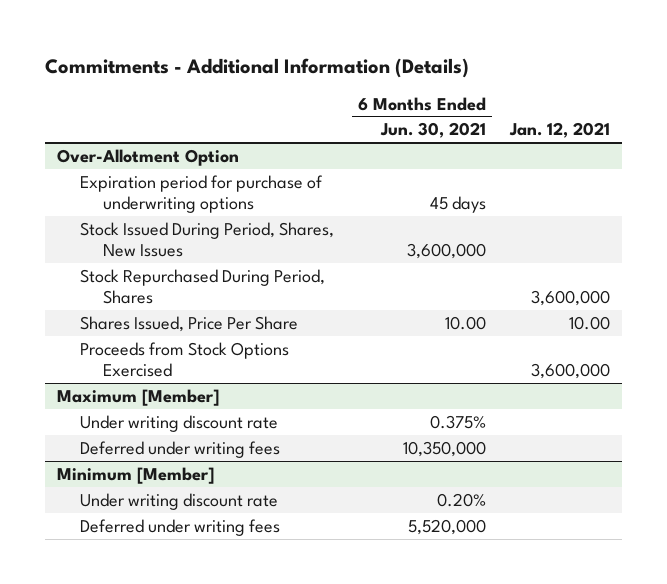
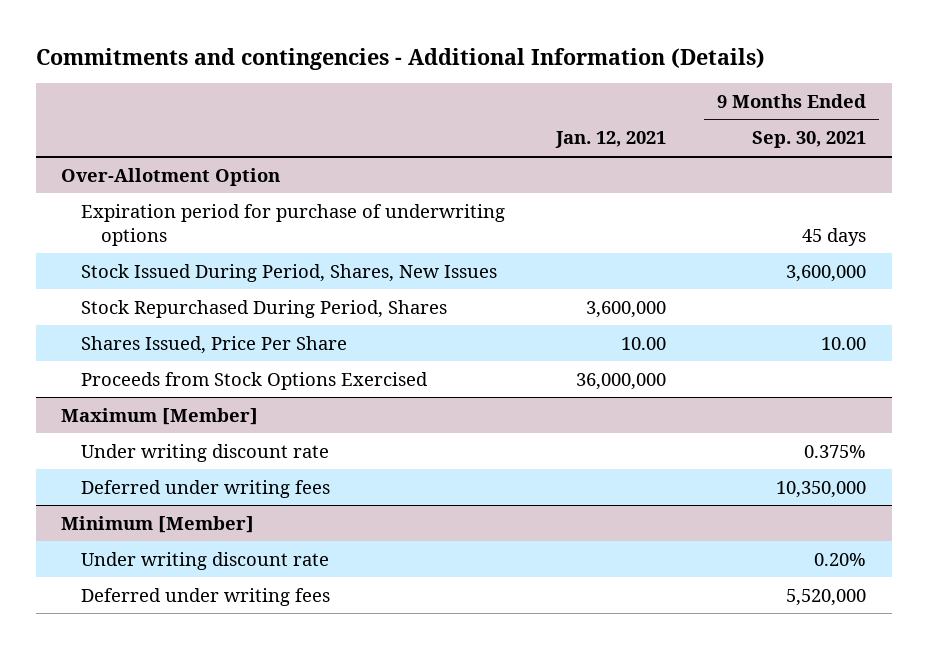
- Commitments - Additional Information (Details)
+ Commitments and contingencies - Additional Information (Details)
- | 6 Months Ended Jun. 30, 2021 | Jan. 12, 2021
+ | Jan. 12, 2021 | 9 Months Ended Sep. 30, 2021
@ Over-Allotment Option
- Proceeds from Stock Options Exercised | | 3,600,000
+ Proceeds from Stock Options Exercised | 36,000,000 |

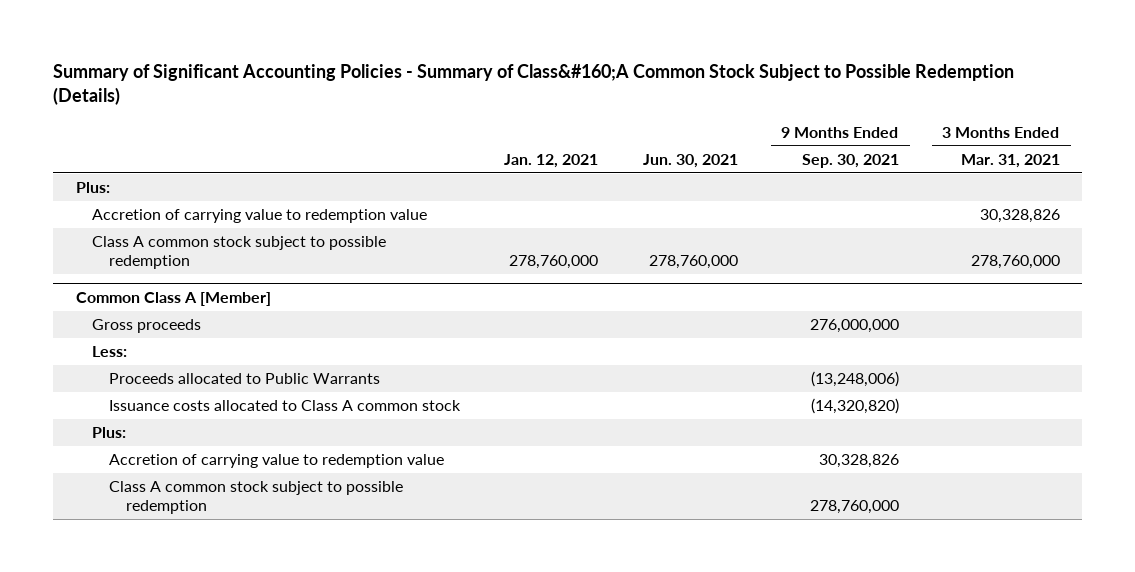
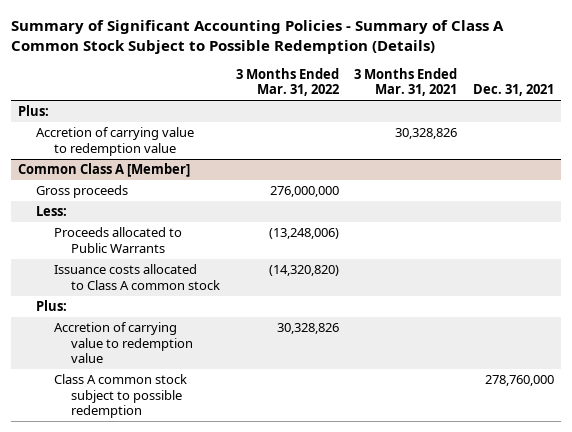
- Summary of Significant Accounting Policies - Summary of Class&#160;A Common Stock Subject to Possible Redemption (Details)
+ Summary of Significant Accounting Policies - Summary of Class A Common Stock Subject to Possible Redemption (Details)
- | Jan. 12, 2021 | Jun. 30, 2021 | 9 Months Ended Sep. 30, 2021 | 3 Months Ended Mar. 31, 2021
+ | 3 Months Ended Mar. 31, 2022 | 3 Months Ended Mar. 31, 2021 | Dec. 31, 2021
- Class A common stock subject to possible redemption | 278,760,000 | 278,760,000 | | 278,760,000

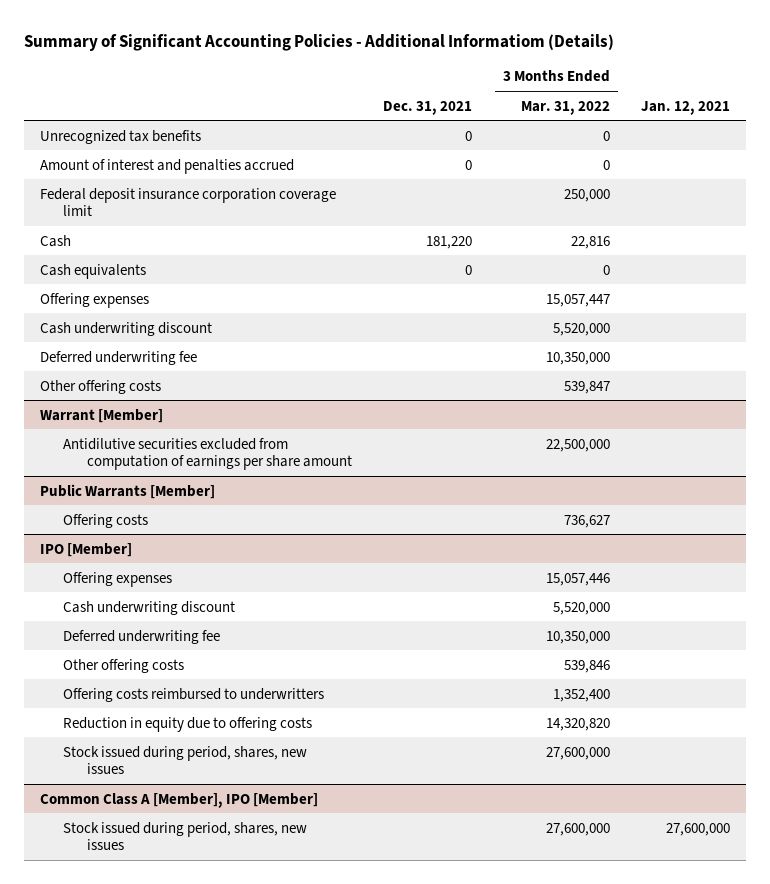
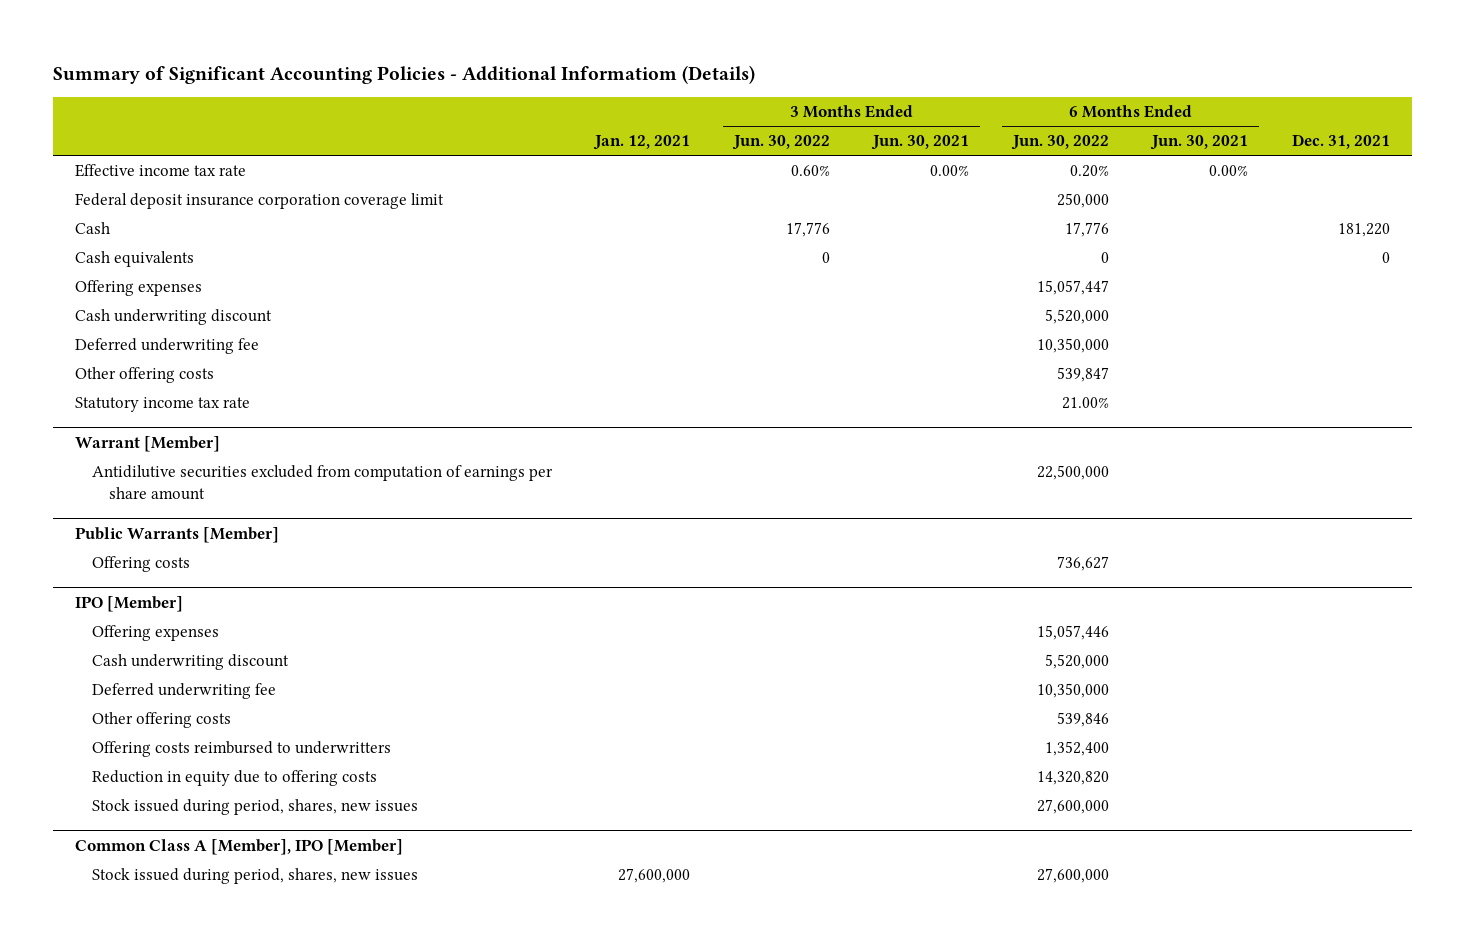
- | Dec. 31, 2021 | 3 Months Ended Mar. 31, 2022 | Jan. 12, 2021
+ | Jan. 12, 2021 | 3 Months Ended Jun. 30, 2022 | 3 Months Ended Jun. 30, 2021 | 6 Months Ended Jun. 30, 2022 | 6 Months Ended Jun. 30, 2021 | Dec. 31, 2021
- Unrecognized tax benefits | 0 | 0 |
- Amount of interest and penalties accrued | 0 | 0 |
+ Effective income tax rate | | 0.60% | 0.00% | 0.20% | 0.00% |
+ Statutory income tax rate | | | | 21.00% | |

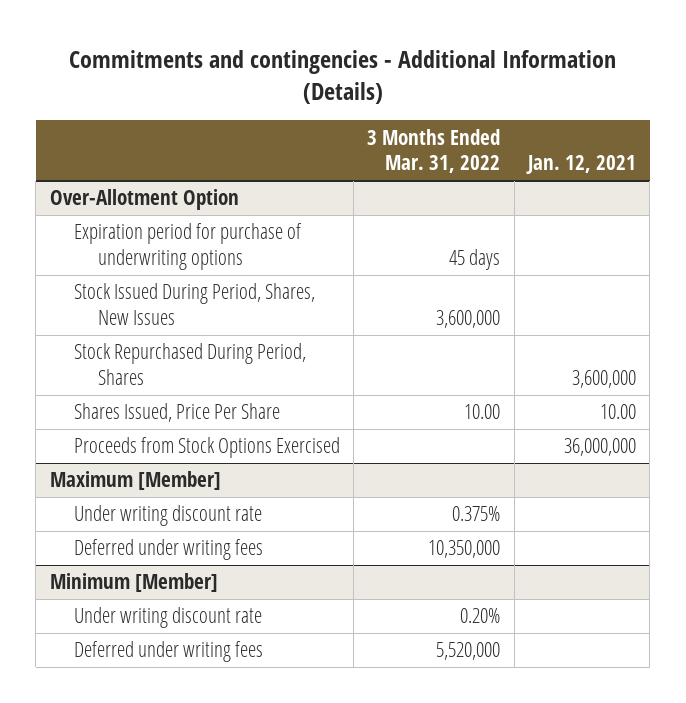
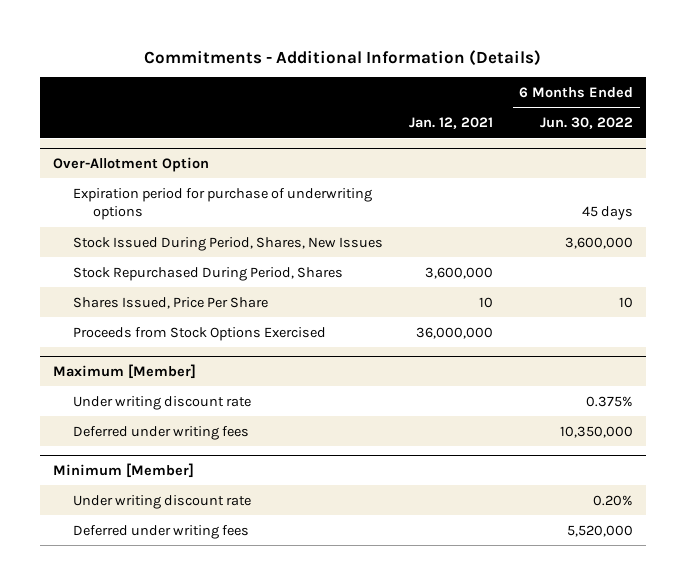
- Commitments and contingencies - Additional Information (Details)
+ Commitments - Additional Information (Details)
- | 3 Months Ended Mar. 31, 2022 | Jan. 12, 2021
+ | Jan. 12, 2021 | 6 Months Ended Jun. 30, 2022
@ Over-Allotment Option
- Shares Issued, Price Per Share | 10.00 | 10.00
+ Shares Issued, Price Per Share | 10 | 10

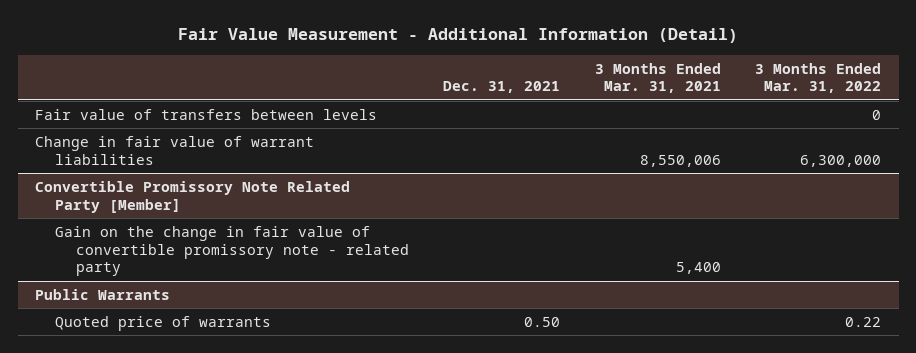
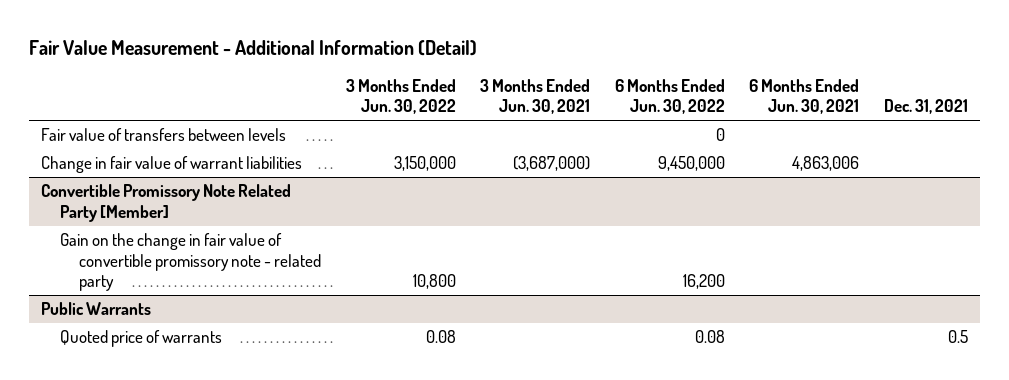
- | Dec. 31, 2021 | 3 Months Ended Mar. 31, 2021 | 3 Months Ended Mar. 31, 2022
+ | 3 Months Ended Jun. 30, 2022 | 3 Months Ended Jun. 30, 2021 | 6 Months Ended Jun. 30, 2022 | 6 Months Ended Jun. 30, 2021 | Dec. 31, 2021
@ Public Warrants
- Quoted price of warrants | 0.50 | | 0.22
+ Quoted price of warrants | 0.08 | | 0.08 | | 0.5

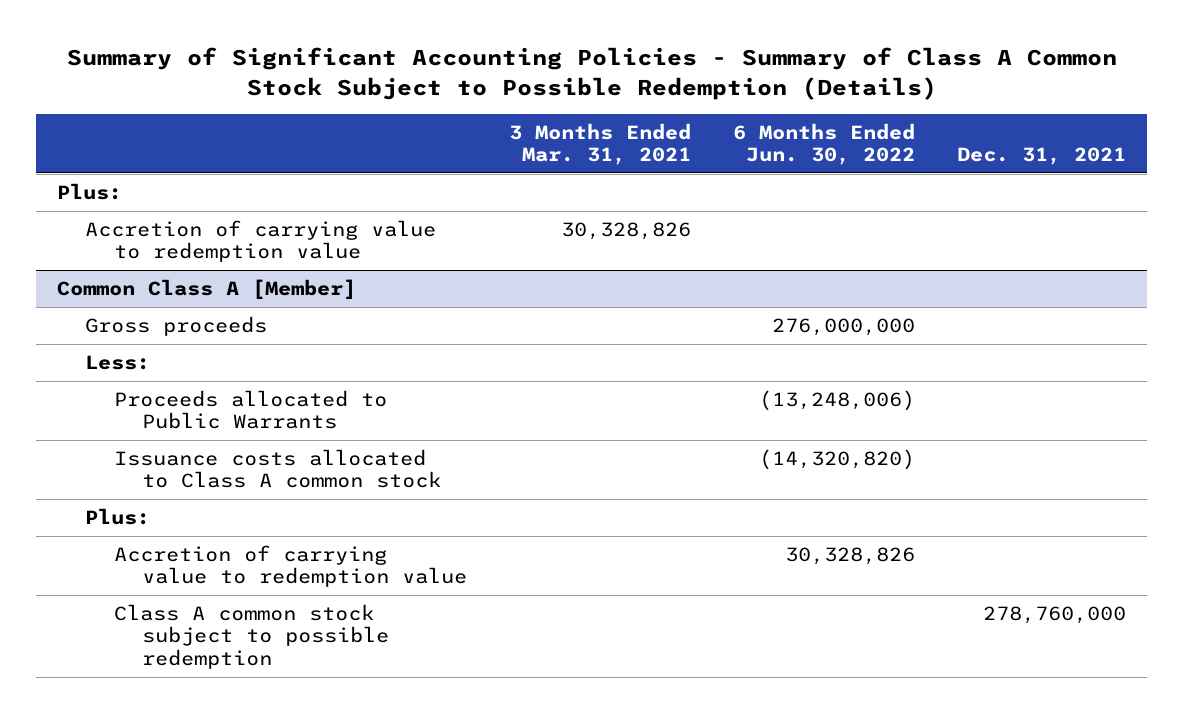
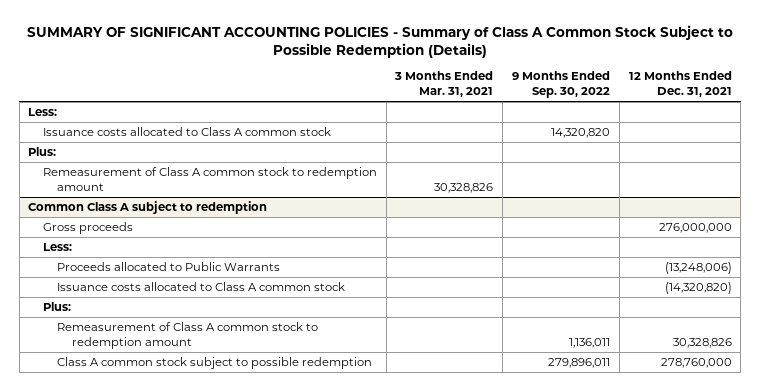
- Summary of Significant Accounting Policies - Summary of Class A Common Stock Subject to Possible Redemption (Details)
+ SUMMARY OF SIGNIFICANT ACCOUNTING POLICIES - Summary of Class A Common Stock Subject to Possible Redemption (Details)
- | 3 Months Ended Mar. 31, 2021 | 6 Months Ended Jun. 30, 2022 | Dec. 31, 2021
+ | 3 Months Ended Mar. 31, 2021 | 9 Months Ended Sep. 30, 2022 | 12 Months Ended Dec. 31, 2021
+ Less:
+ Issuance costs allocated to Class A common stock | | 14,320,820 |
- Accretion of carrying value to redemption value | 30,328,826 | |
- Common Class A [Member]
- Gross proceeds | | 276,000,000 |
- Less:
- Proceeds allocated to Public Warrants | | (13,248,006) |
- Issuance costs allocated to Class A common stock | | (14,320,820) |
- Plus:
- Accretion of carrying value to redemption value | | 30,328,826 |
- Class A common stock subject to possible redemption | | | 278,760,000
+ Remeasurement of Class A common stock to redemption amount | 30,328,826 | |
+ Common Class A subject to redemption
+ Gross proceeds | | | 276,000,000
+ Less:
+ Proceeds allocated to Public Warrants | | | (13,248,006)
+ Issuance costs allocated to Class A common stock | | | (14,320,820)
+ Plus:
+ Remeasurement of Class A common stock to redemption amount | | 1,136,011 | 30,328,826
+ Class A common stock subject to possible redemption | | 279,896,011 | 278,760,000

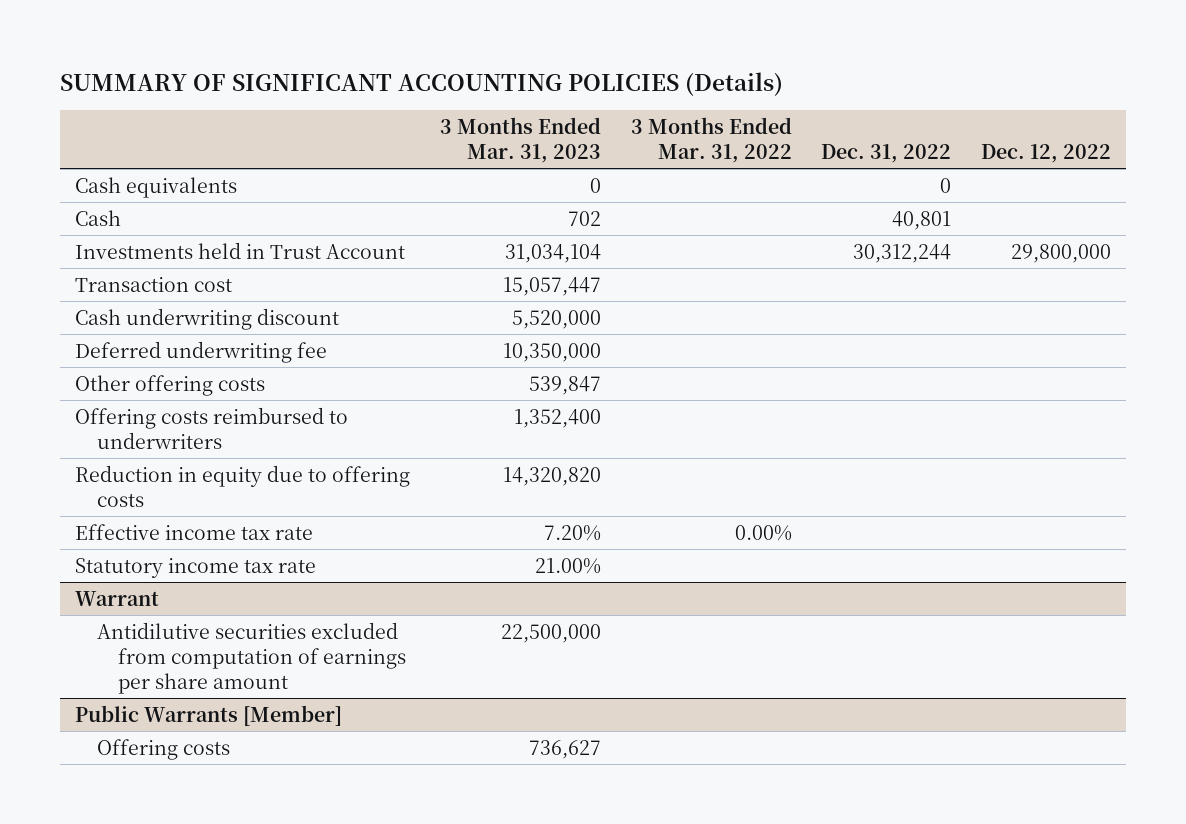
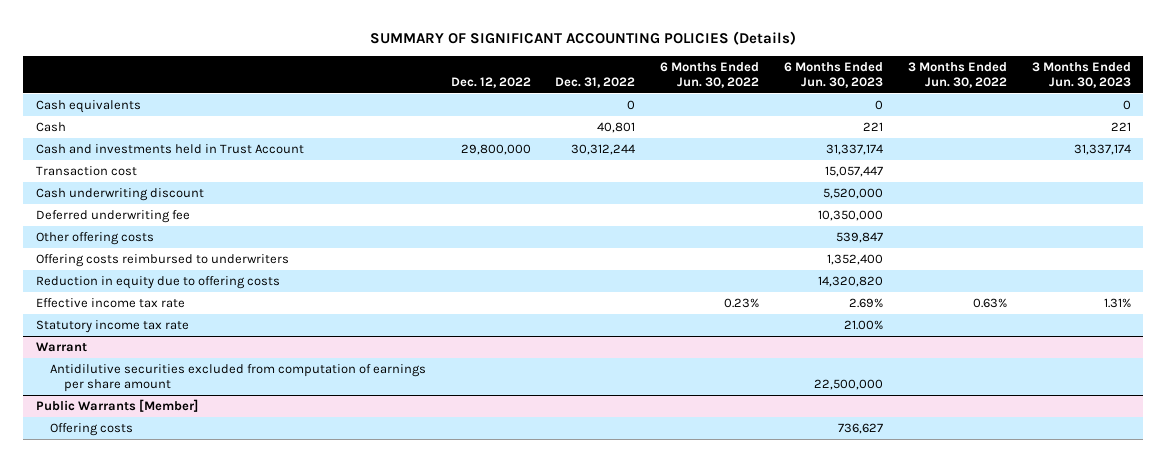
- | 3 Months Ended Mar. 31, 2023 | 3 Months Ended Mar. 31, 2022 | Dec. 31, 2022 | Dec. 12, 2022
+ | Dec. 12, 2022 | Dec. 31, 2022 | 6 Months Ended Jun. 30, 2022 | 6 Months Ended Jun. 30, 2023 | 3 Months Ended Jun. 30, 2022 | 3 Months Ended Jun. 30, 2023
- Investments held in Trust Account | 31,034,104 | | 30,312,244 | 29,800,000
+ Cash and investments held in Trust Account | 29,800,000 | 30,312,244 | | 31,337,174 | | 31,337,174

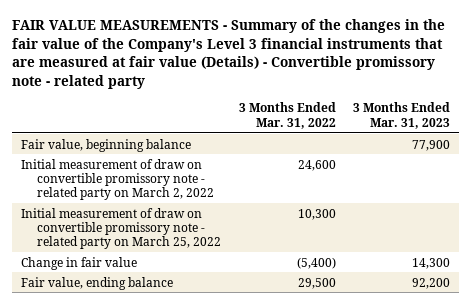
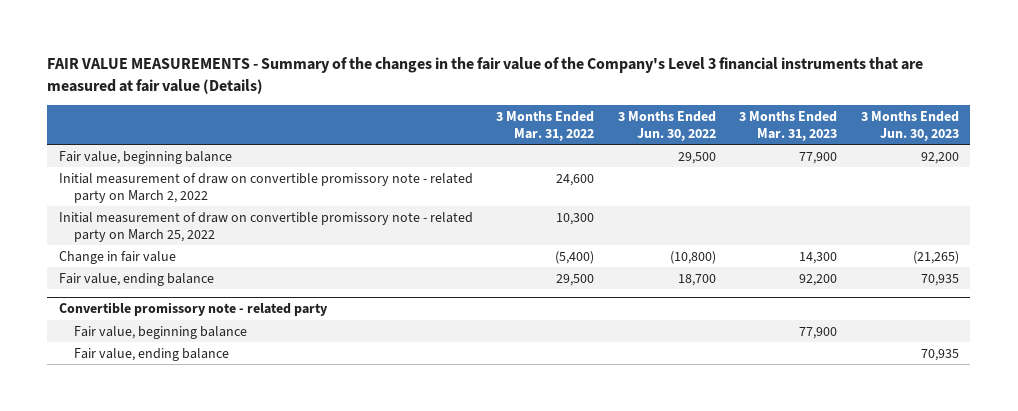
- FAIR VALUE MEASUREMENTS - Summary of the changes in the fair value of the Company's Level 3 financial instruments that are measured at fair value (Details) - Convertible promissory note - related party
+ FAIR VALUE MEASUREMENTS - Summary of the changes in the fair value of the Company's Level 3 financial instruments that are measured at fair value (Details)
- | 3 Months Ended Mar. 31, 2022 | 3 Months Ended Mar. 31, 2023
+ | 3 Months Ended Mar. 31, 2022 | 3 Months Ended Jun. 30, 2022 | 3 Months Ended Mar. 31, 2023 | 3 Months Ended Jun. 30, 2023
+ Convertible promissory note - related party
+ Fair value, beginning balance | | | 77,900 |
+ Fair value, ending balance | | | | 70,935

